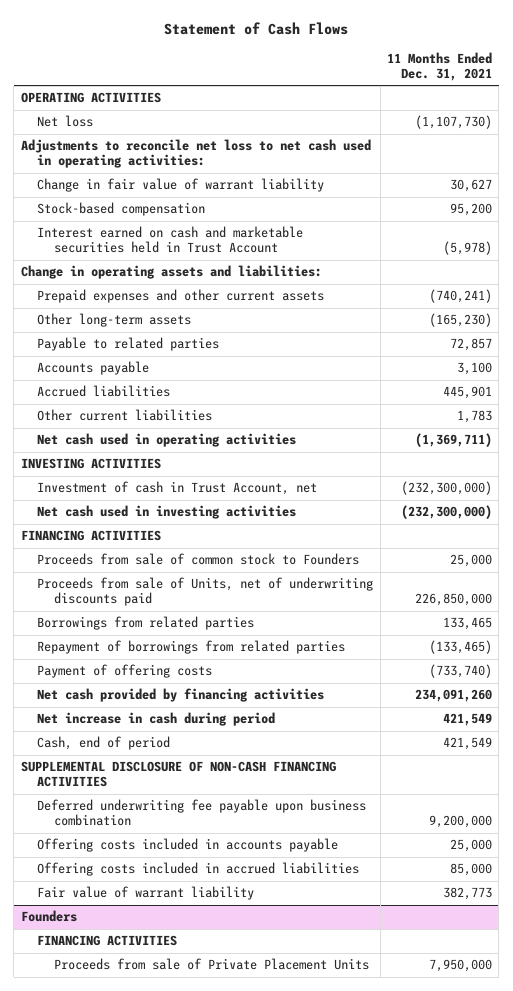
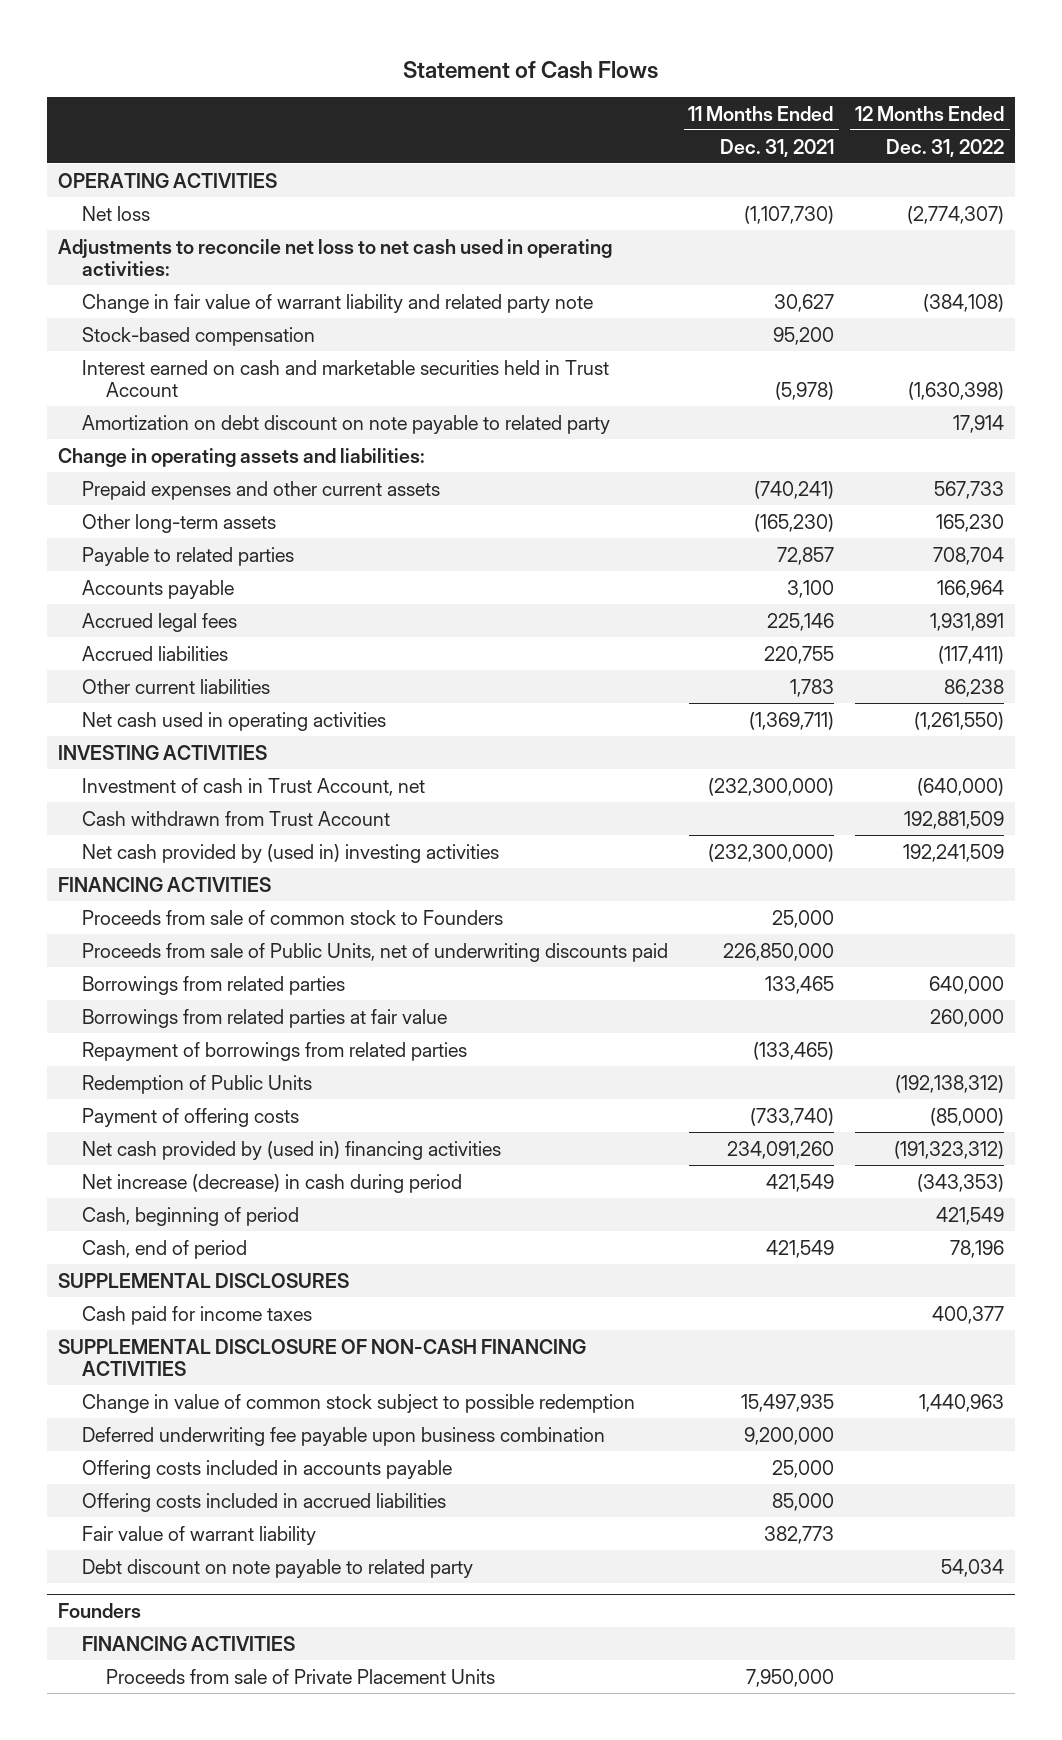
- | 11 Months Ended Dec. 31, 2021
+ | 11 Months Ended Dec. 31, 2021 | 12 Months Ended Dec. 31, 2022
- Change in fair value of warrant liability | 30,627
+ Change in fair value of warrant liability and related party note | 30,627 | (384,108)
+ Amortization on debt discount on note payable to related party | | 17,914
- Accrued liabilities | 445,901
+ Accrued legal fees | 225,146 | 1,931,891
+ Accrued liabilities | 220,755 | (117,411)
- Net cash used in investing activities | (232,300,000)
+ Cash withdrawn from Trust Account | | 192,881,509
+ Net cash provided by (used in) investing activities | (232,300,000) | 192,241,509
- Proceeds from sale of Units, net of underwriting discounts paid | 226,850,000
+ Proceeds from sale of Public Units, net of underwriting discounts paid | 226,850,000 |
+ Borrowings from related parties at fair value | | 260,000
+ Redemption of Public Units | | (192,138,312)
- Net cash provided by financing activities | 234,091,260
- Net increase in cash during period | 421,549
+ Net cash provided by (used in) financing activities | 234,091,260 | (191,323,312)
+ Net increase (decrease) in cash during period | 421,549 | (343,353)
+ Cash, beginning of period | | 421,549
+ SUPPLEMENTAL DISCLOSURES
+ Cash paid for income taxes | | 400,377
+ Change in value of common stock subject to possible redemption | 15,497,935 | 1,440,963
+ Debt discount on note payable to related party | | 54,034

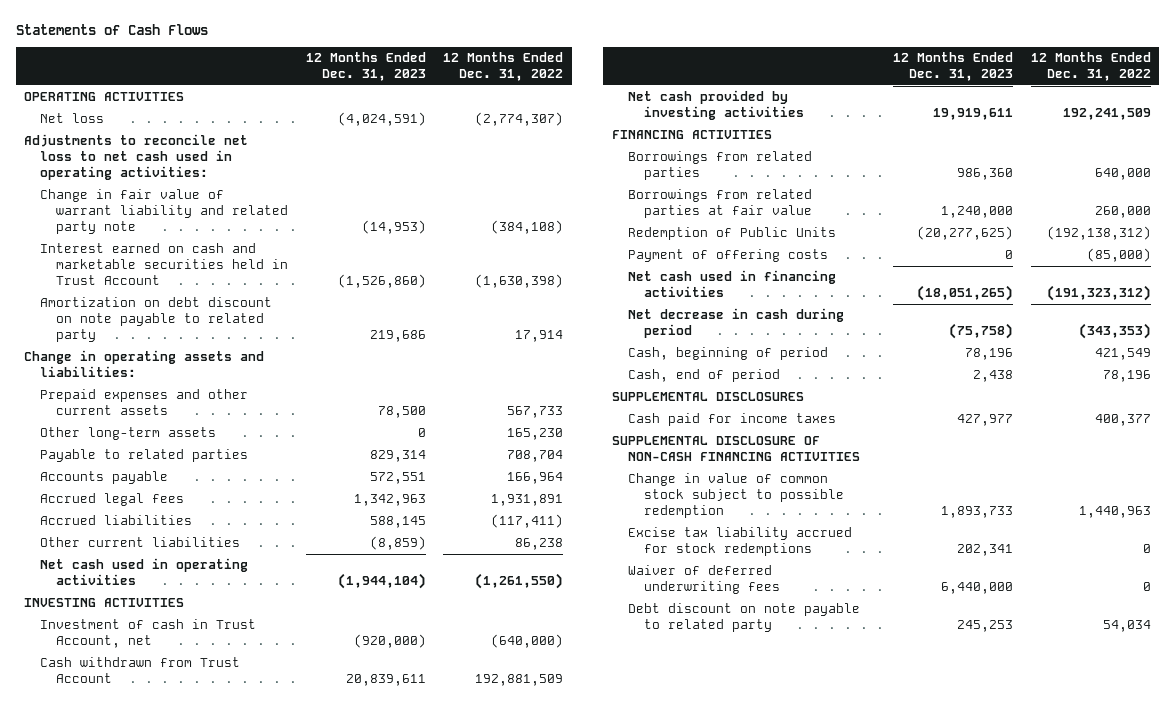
- Statement of Cash Flows
+ Statements of Cash Flows
- | 11 Months Ended Dec. 31, 2021 | 12 Months Ended Dec. 31, 2022
+ | 12 Months Ended Dec. 31, 2023 | 12 Months Ended Dec. 31, 2022
- Stock-based compensation | 95,200 |
- Net cash provided by (used in) investing activities | (232,300,000) | 192,241,509
+ Net cash provided by investing activities | 19,919,611 | 192,241,509
- Proceeds from sale of common stock to Founders | 25,000 |
- Proceeds from sale of Public Units, net of underwriting discounts paid | 226,850,000 |
- Repayment of borrowings from related parties | (133,465) |
- Net cash provided by (used in) financing activities | 234,091,260 | (191,323,312)
- Net increase (decrease) in cash during period | 421,549 | (343,353)
+ Net cash used in financing activities | (18,051,265) | (191,323,312)
+ Net decrease in cash during period | (75,758) | (343,353)
- Deferred underwriting fee payable upon business combination | 9,200,000 |
- Offering costs included in accounts payable | 25,000 |
- Offering costs included in accrued liabilities | 85,000 |
- Fair value of warrant liability | 382,773 |
+ Excise tax liability accrued for stock redemptions | 202,341 | 0
+ Waiver of deferred underwriting fees | 6,440,000 | 0
- Founders
- FINANCING ACTIVITIES
- Proceeds from sale of Private Placement Units | 7,950,000 |

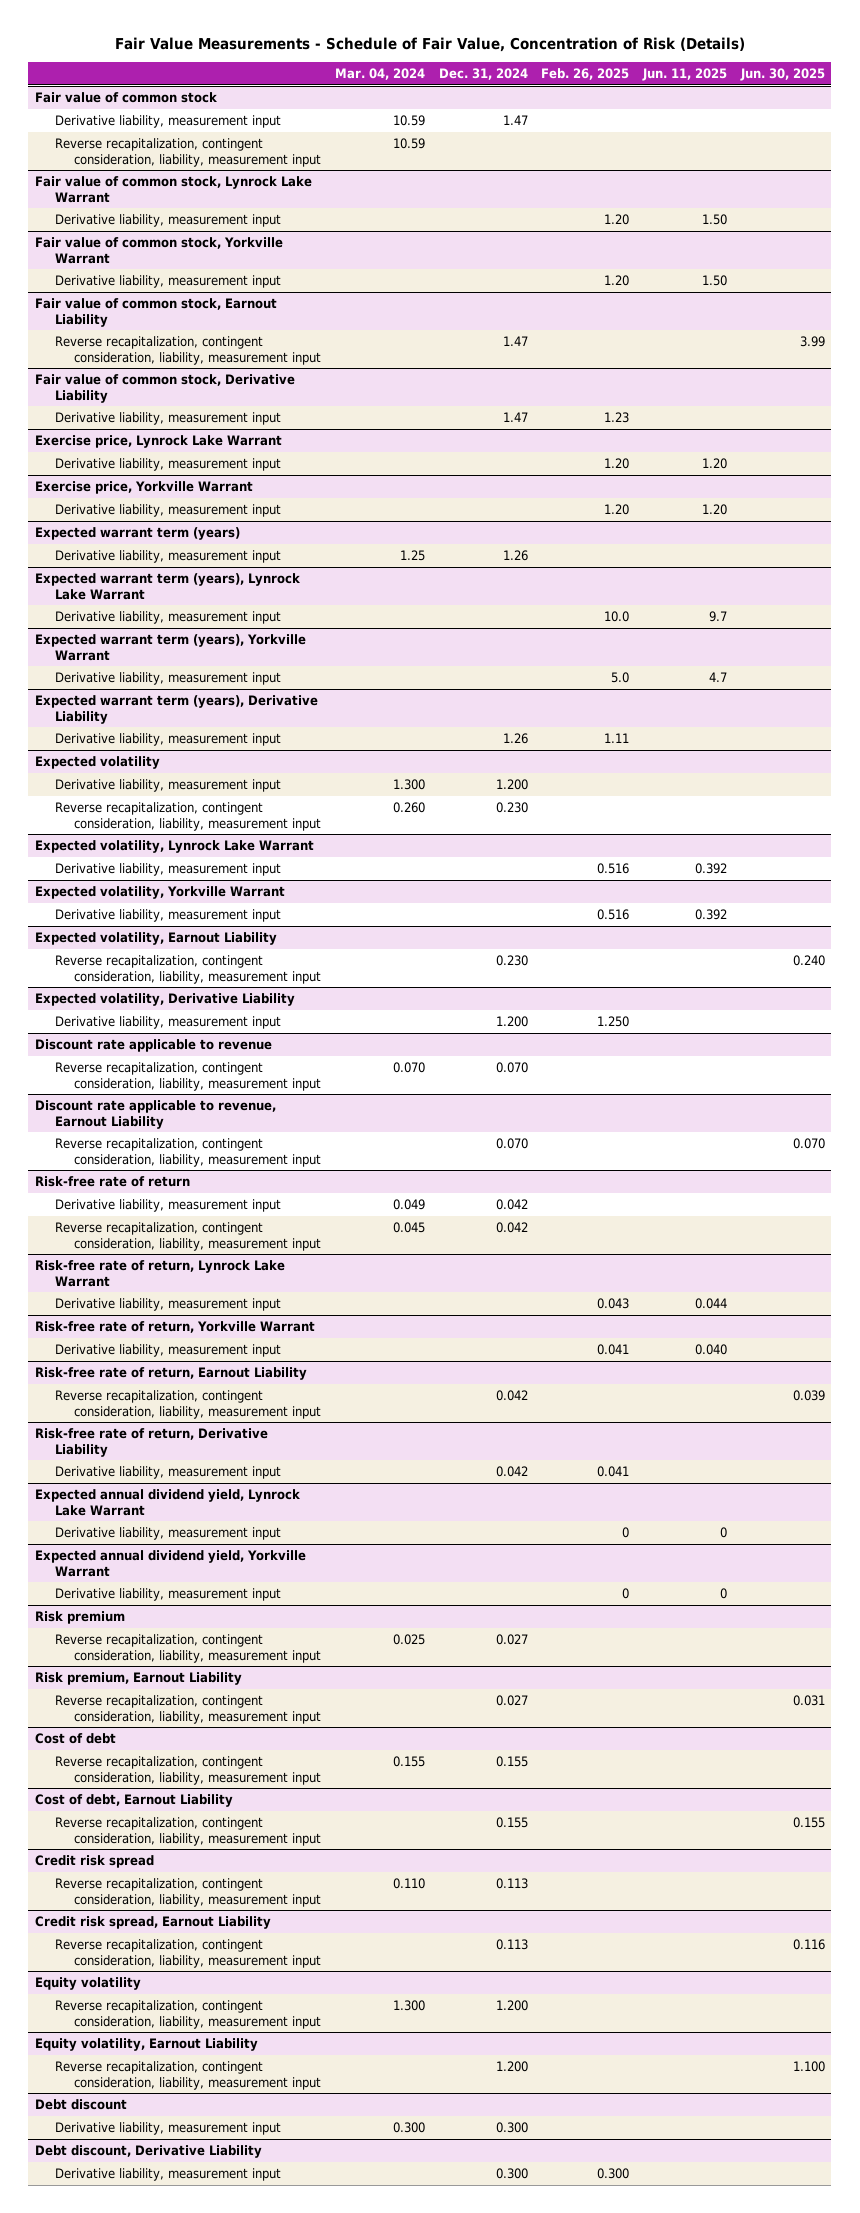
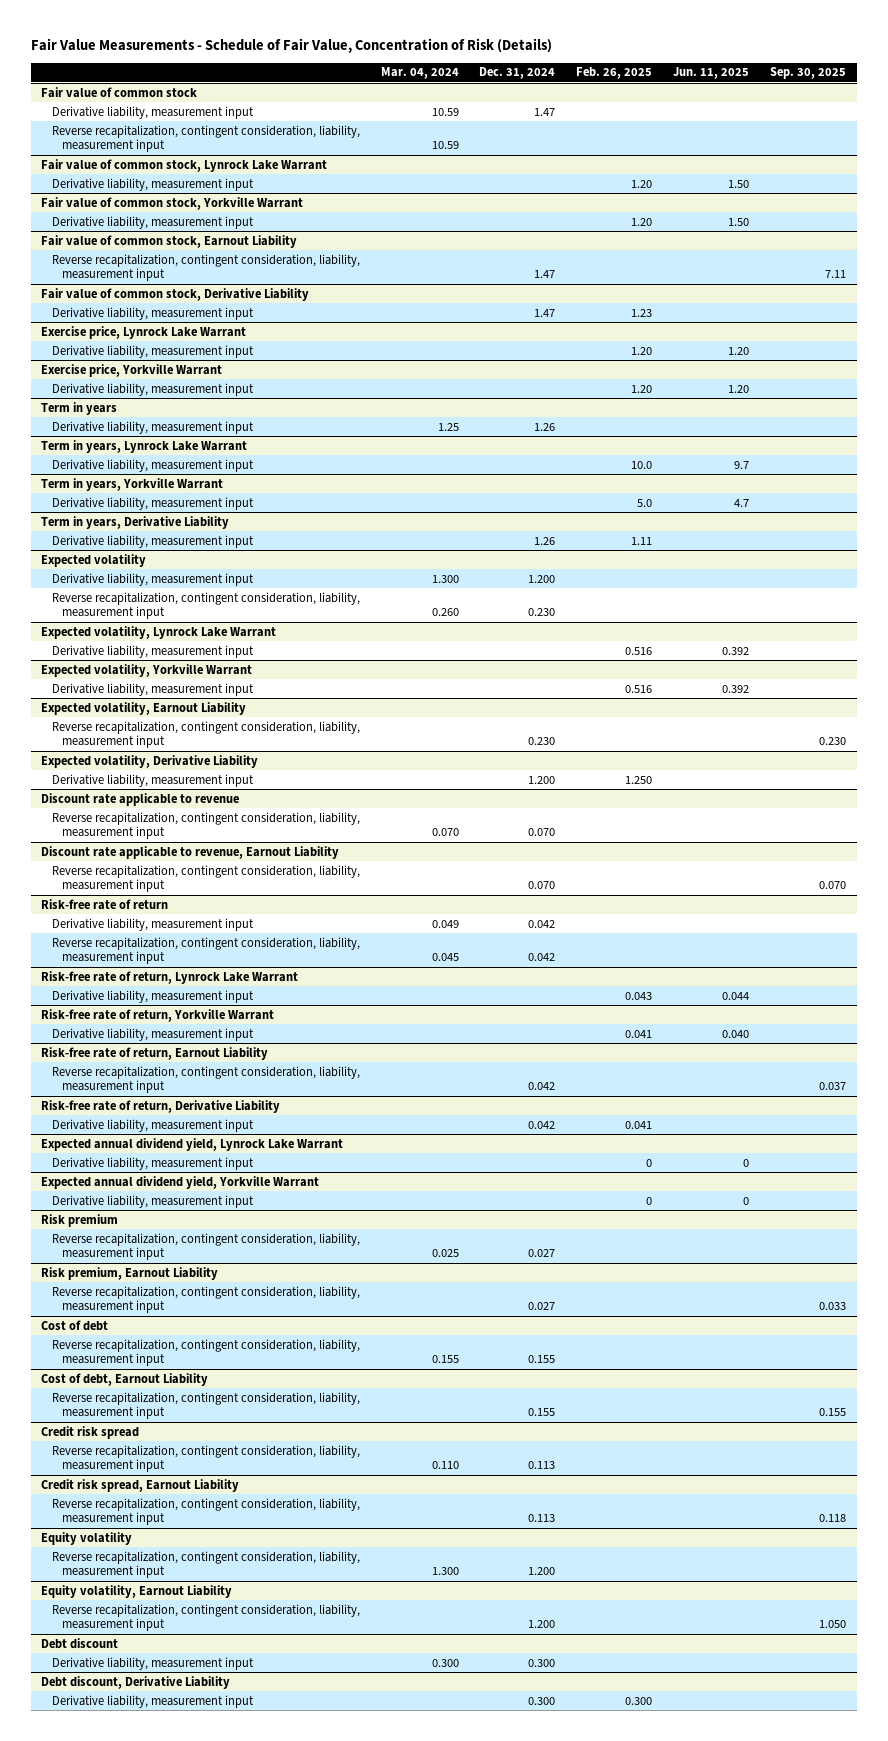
- | Mar. 04, 2024 | Dec. 31, 2024 | Feb. 26, 2025 | Jun. 11, 2025 | Jun. 30, 2025
+ | Mar. 04, 2024 | Dec. 31, 2024 | Feb. 26, 2025 | Jun. 11, 2025 | Sep. 30, 2025
- Expected warrant term (years)
+ Term in years
- Expected warrant term (years), Lynrock Lake Warrant
+ Term in years, Lynrock Lake Warrant
- Expected warrant term (years), Yorkville Warrant
+ Term in years, Yorkville Warrant
- Expected warrant term (years), Derivative Liability
+ Term in years, Derivative Liability

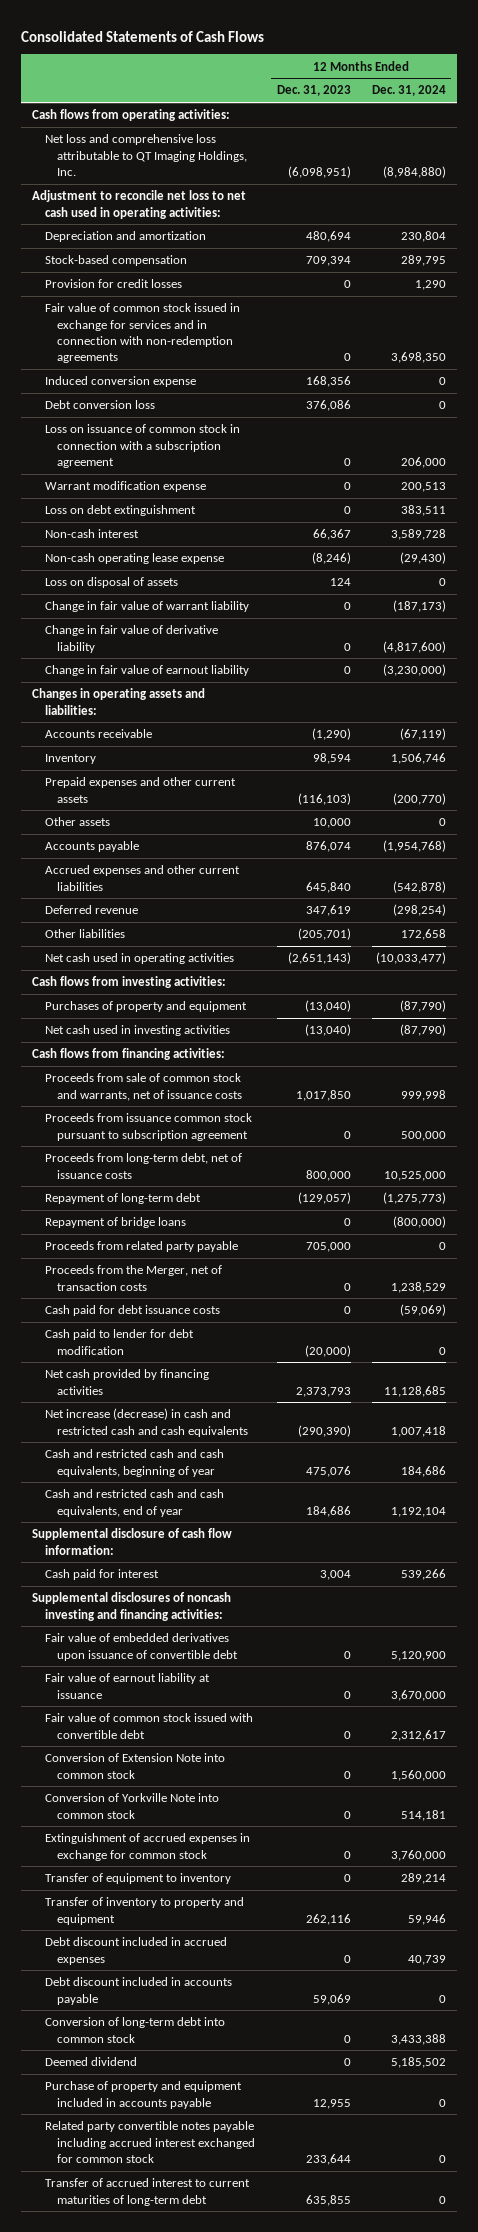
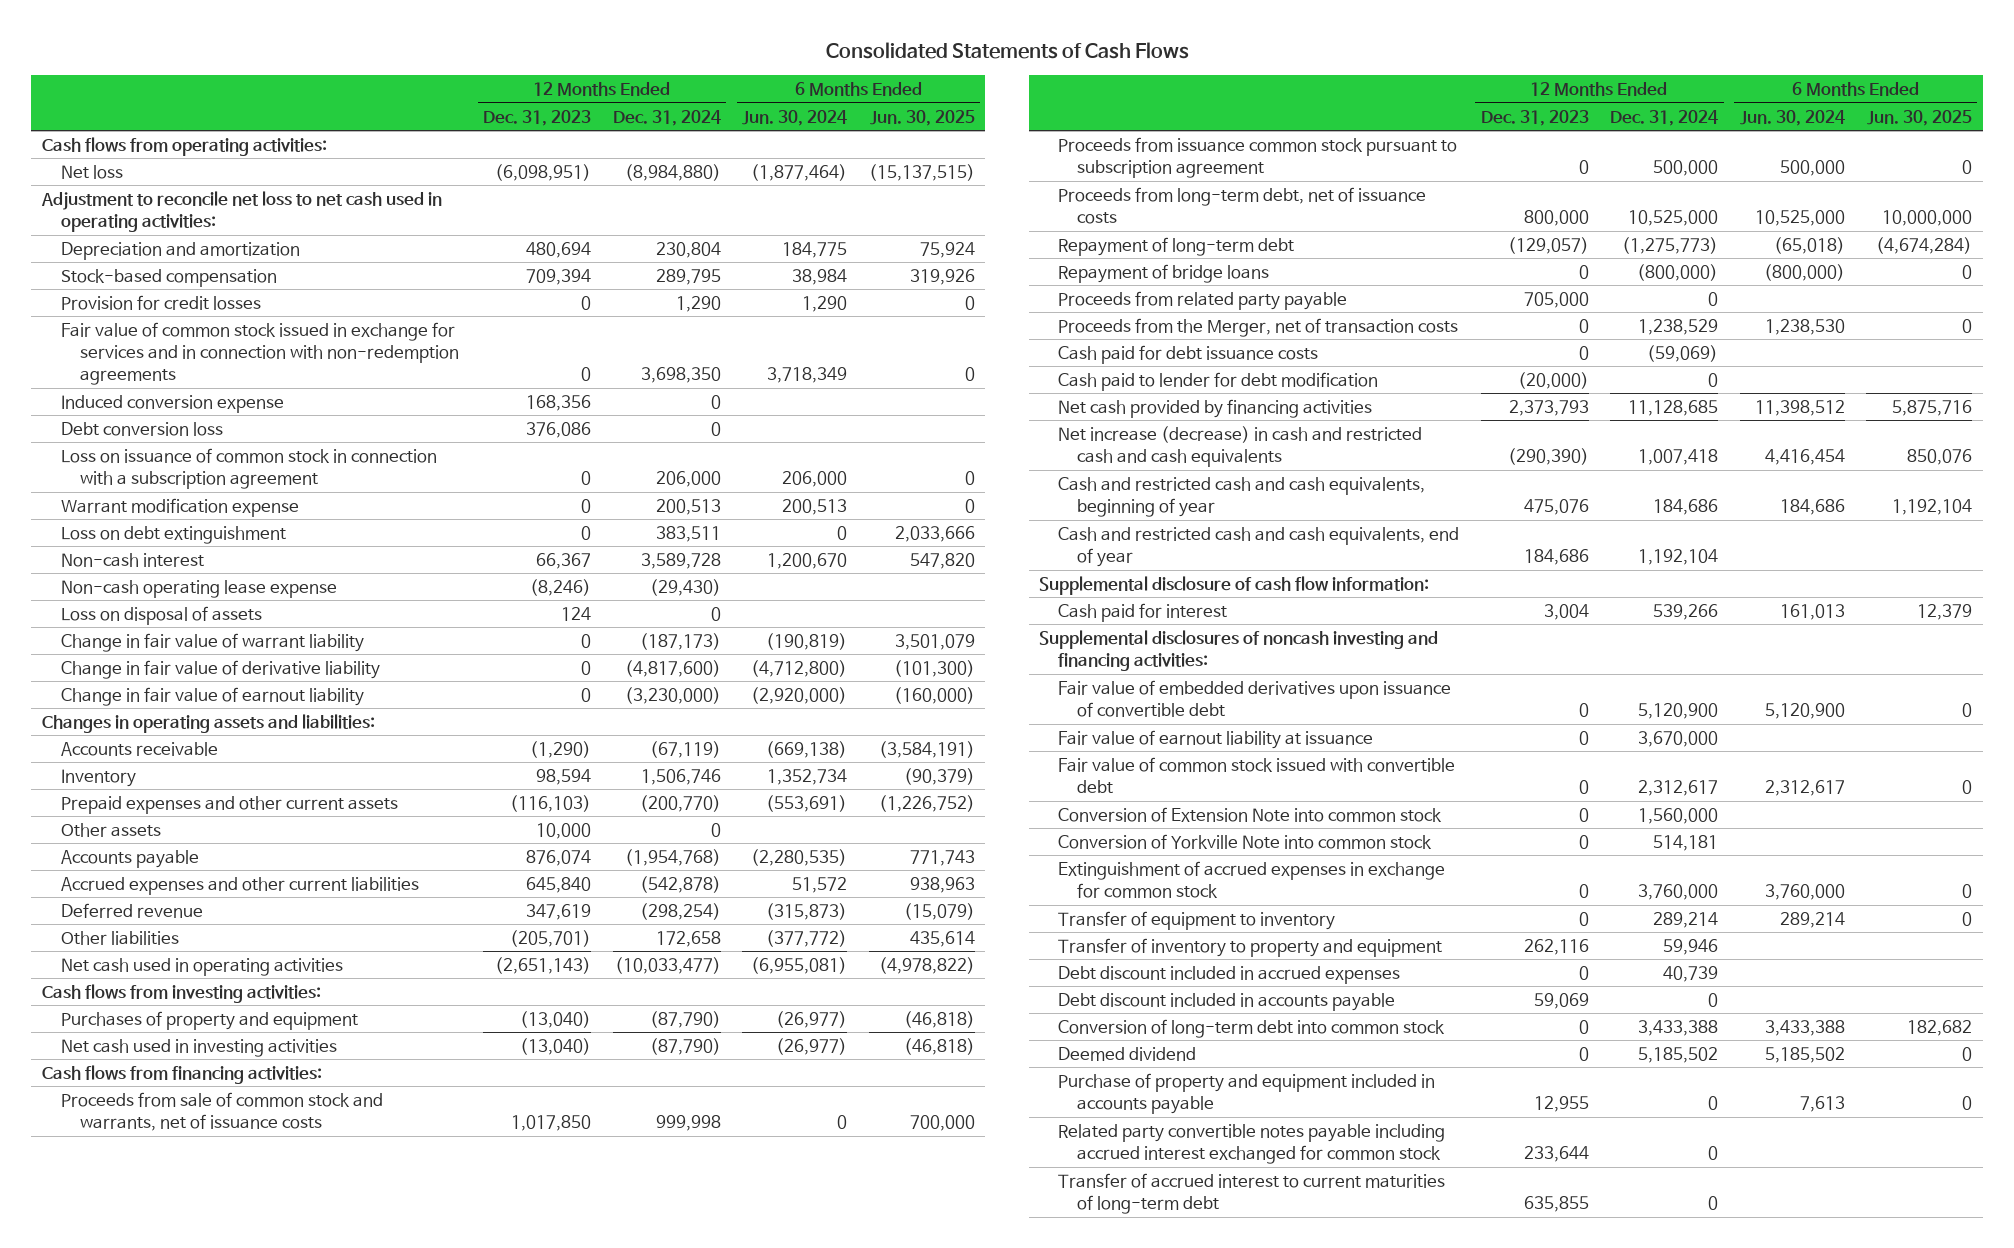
- | 12 Months Ended Dec. 31, 2023 | 12 Months Ended Dec. 31, 2024
+ | 12 Months Ended Dec. 31, 2023 | 12 Months Ended Dec. 31, 2024 | 6 Months Ended Jun. 30, 2024 | 6 Months Ended Jun. 30, 2025
- Net loss and comprehensive loss attributable to QT Imaging Holdings, Inc. | (6,098,951) | (8,984,880)
+ Net loss | (6,098,951) | (8,984,880) | (1,877,464) | (15,137,515)

